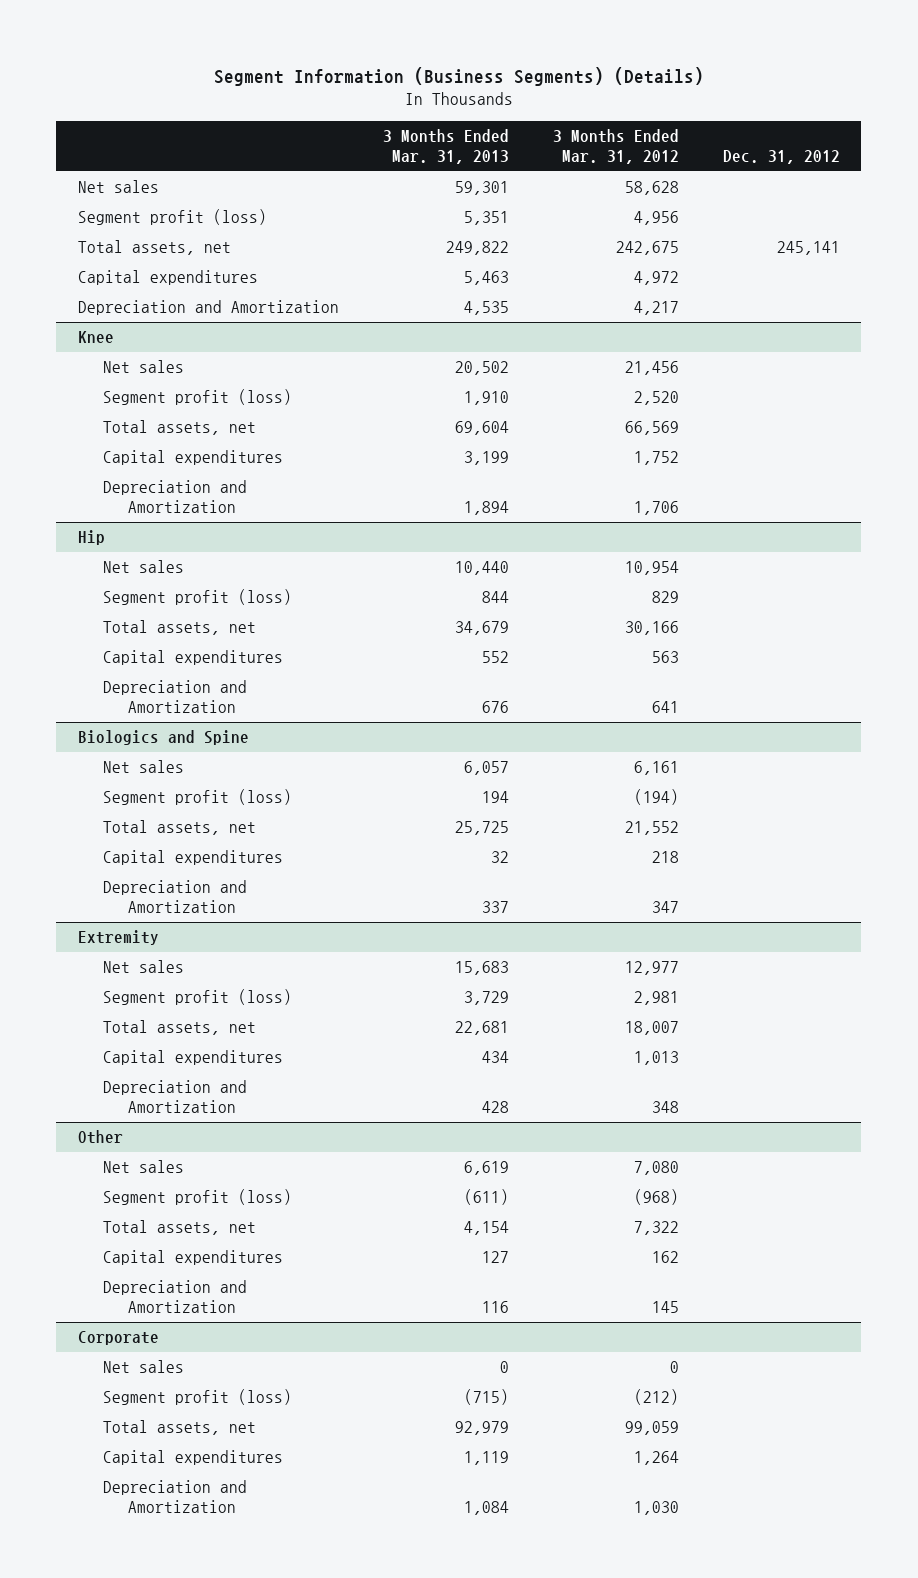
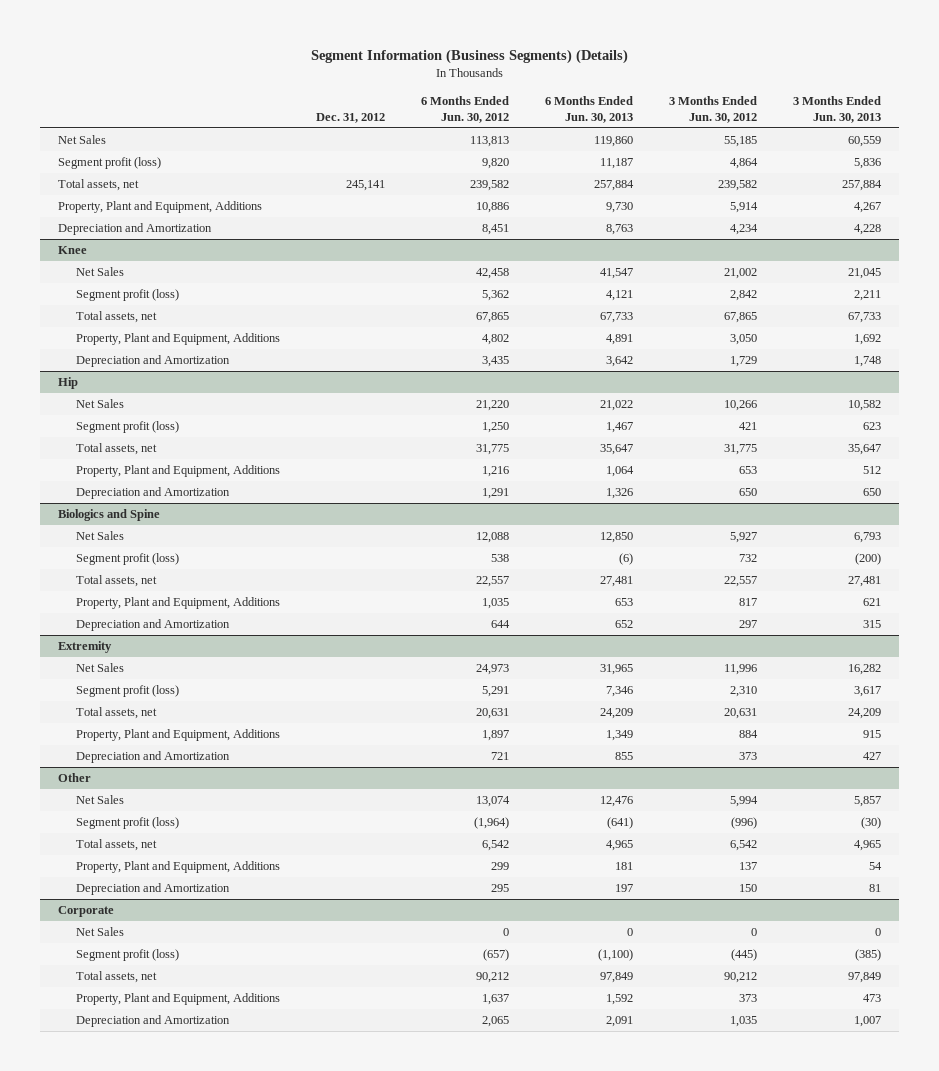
- | 3 Months Ended Mar. 31, 2013 | 3 Months Ended Mar. 31, 2012 | Dec. 31, 2012
+ | Dec. 31, 2012 | 6 Months Ended Jun. 30, 2012 | 6 Months Ended Jun. 30, 2013 | 3 Months Ended Jun. 30, 2012 | 3 Months Ended Jun. 30, 2013
- Net sales | 59,301 | 58,628 |
+ Net Sales | | 113,813 | 119,860 | 55,185 | 60,559
- Capital expenditures | 5,463 | 4,972 |
+ Property, Plant and Equipment, Additions | | 10,886 | 9,730 | 5,914 | 4,267
@ Knee
- Net sales | 20,502 | 21,456 |
+ Net Sales | | 42,458 | 41,547 | 21,002 | 21,045
- Capital expenditures | 3,199 | 1,752 |
+ Property, Plant and Equipment, Additions | | 4,802 | 4,891 | 3,050 | 1,692
@ Hip
- Net sales | 10,440 | 10,954 |
+ Net Sales | | 21,220 | 21,022 | 10,266 | 10,582
- Capital expenditures | 552 | 563 |
+ Property, Plant and Equipment, Additions | | 1,216 | 1,064 | 653 | 512
@ Biologics and Spine
- Net sales | 6,057 | 6,161 |
+ Net Sales | | 12,088 | 12,850 | 5,927 | 6,793
- Capital expenditures | 32 | 218 |
+ Property, Plant and Equipment, Additions | | 1,035 | 653 | 817 | 621
@ Extremity
- Net sales | 15,683 | 12,977 |
+ Net Sales | | 24,973 | 31,965 | 11,996 | 16,282
- Capital expenditures | 434 | 1,013 |
+ Property, Plant and Equipment, Additions | | 1,897 | 1,349 | 884 | 915
@ Other
- Net sales | 6,619 | 7,080 |
+ Net Sales | | 13,074 | 12,476 | 5,994 | 5,857
- Capital expenditures | 127 | 162 |
+ Property, Plant and Equipment, Additions | | 299 | 181 | 137 | 54
@ Corporate
- Net sales | 0 | 0 |
+ Net Sales | | 0 | 0 | 0 | 0
- Capital expenditures | 1,119 | 1,264 |
+ Property, Plant and Equipment, Additions | | 1,637 | 1,592 | 373 | 473

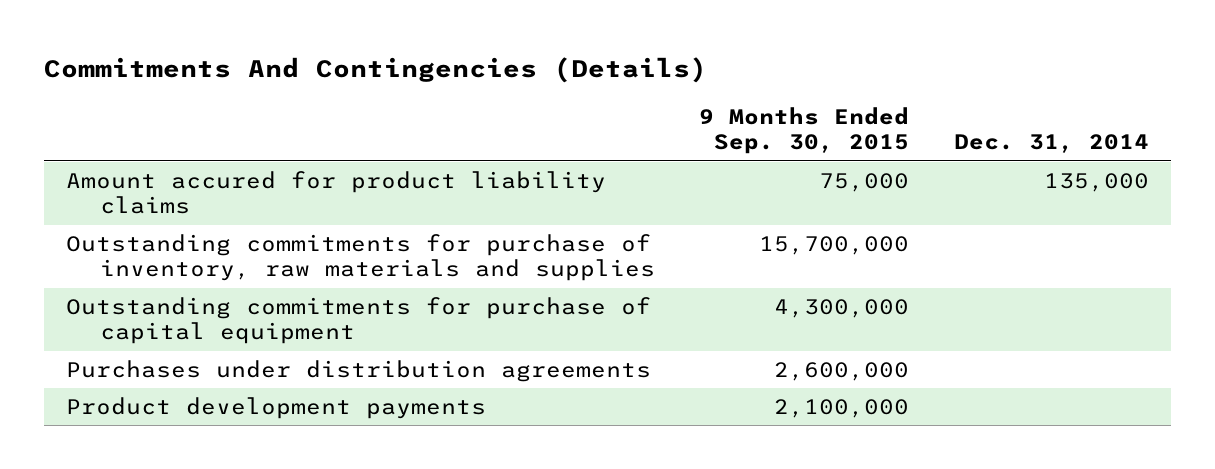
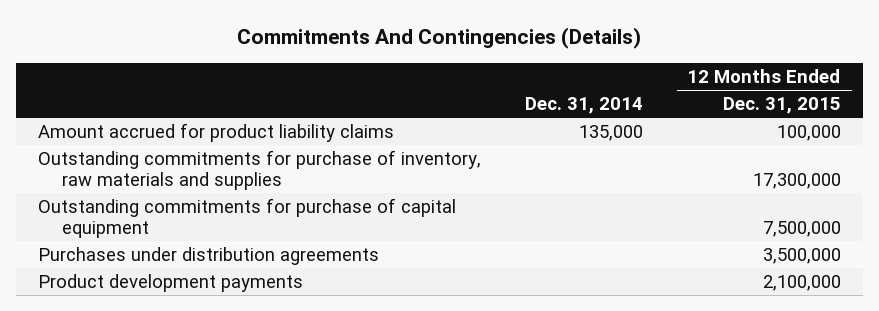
- | 9 Months Ended Sep. 30, 2015 | Dec. 31, 2014
+ | Dec. 31, 2014 | 12 Months Ended Dec. 31, 2015
- Amount accured for product liability claims | 75,000 | 135,000
+ Amount accrued for product liability claims | 135,000 | 100,000

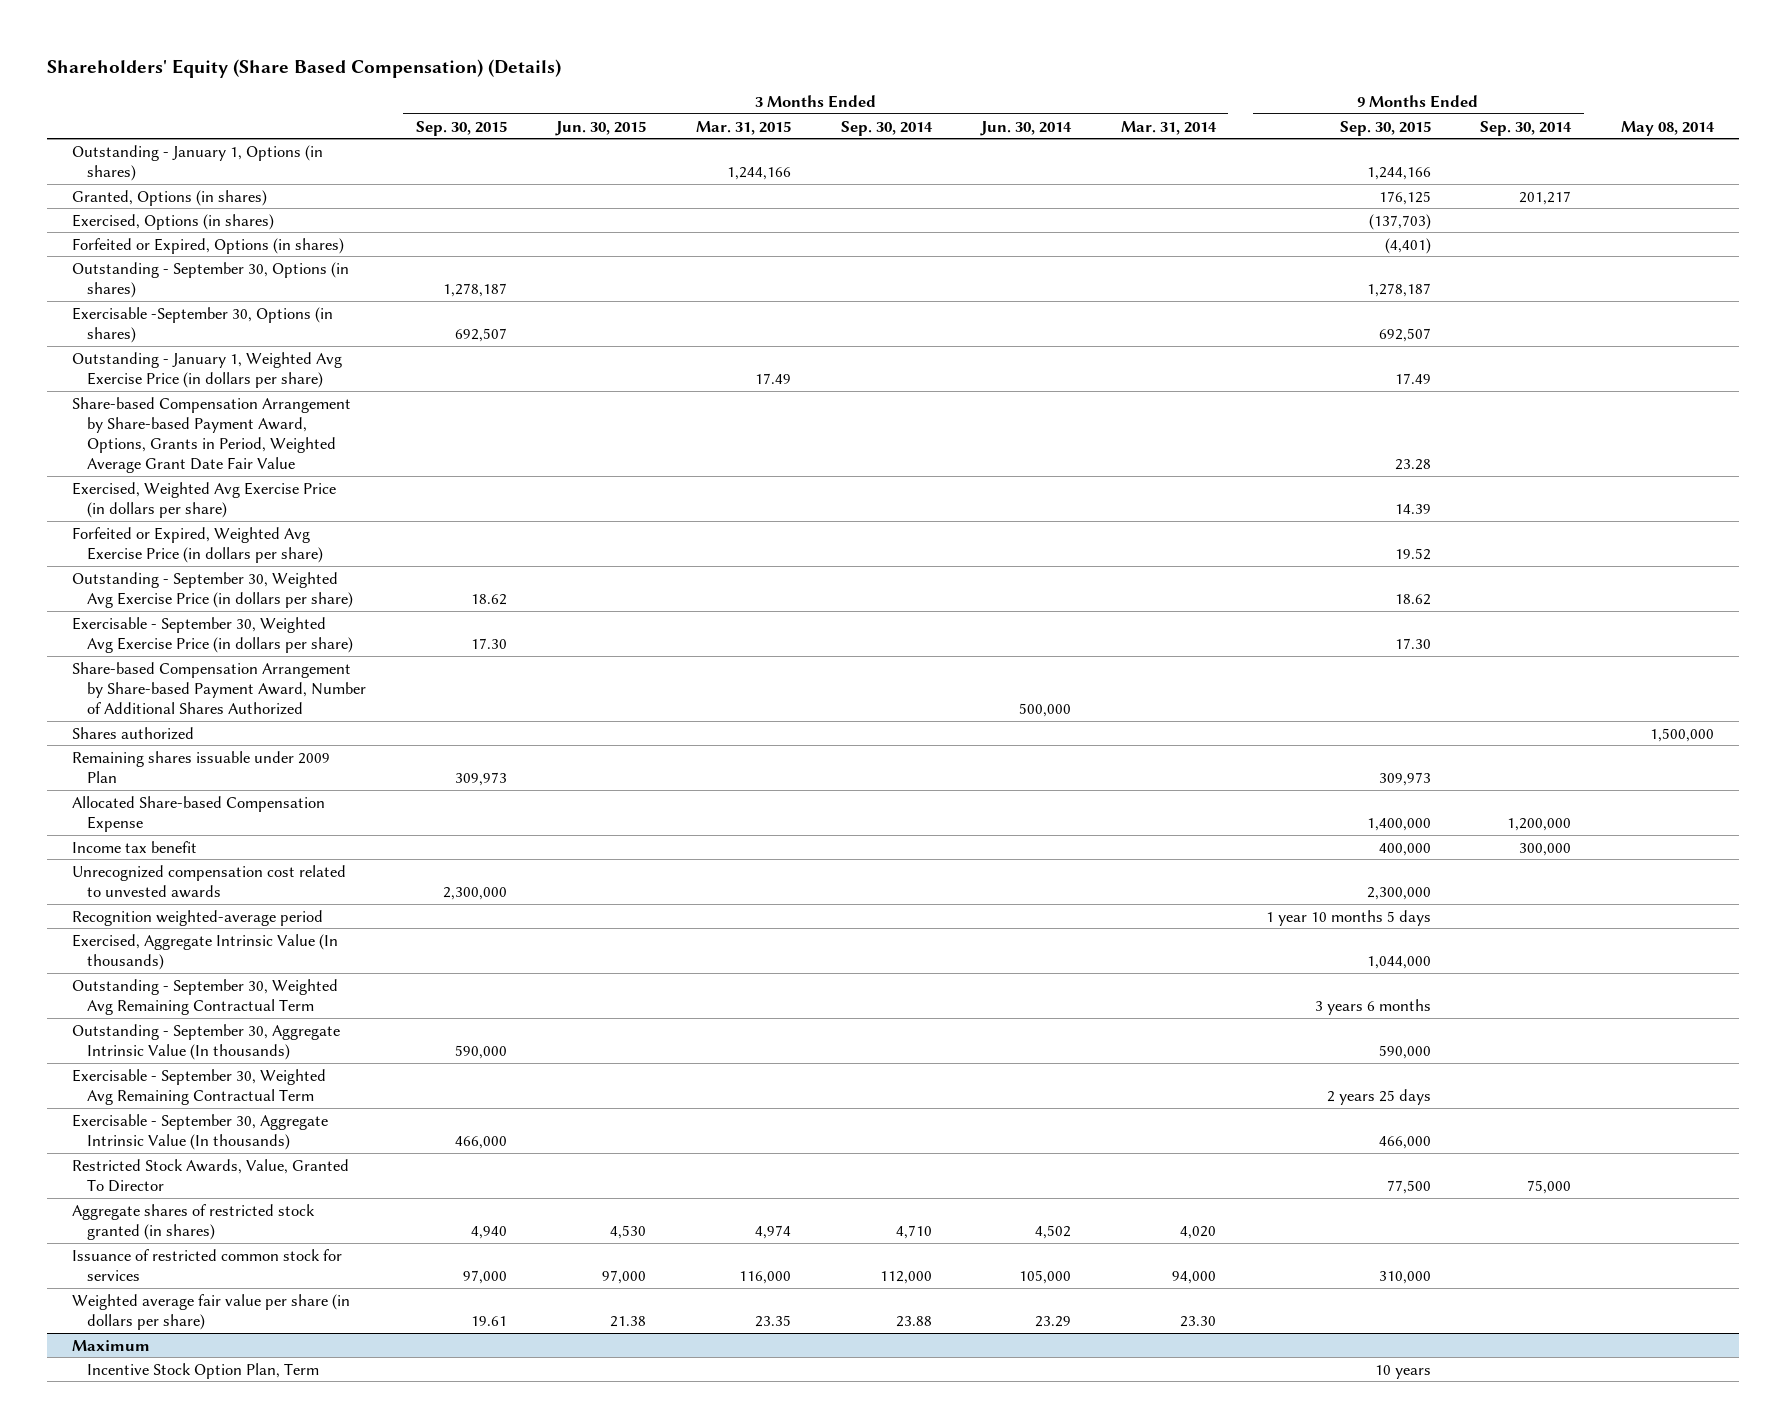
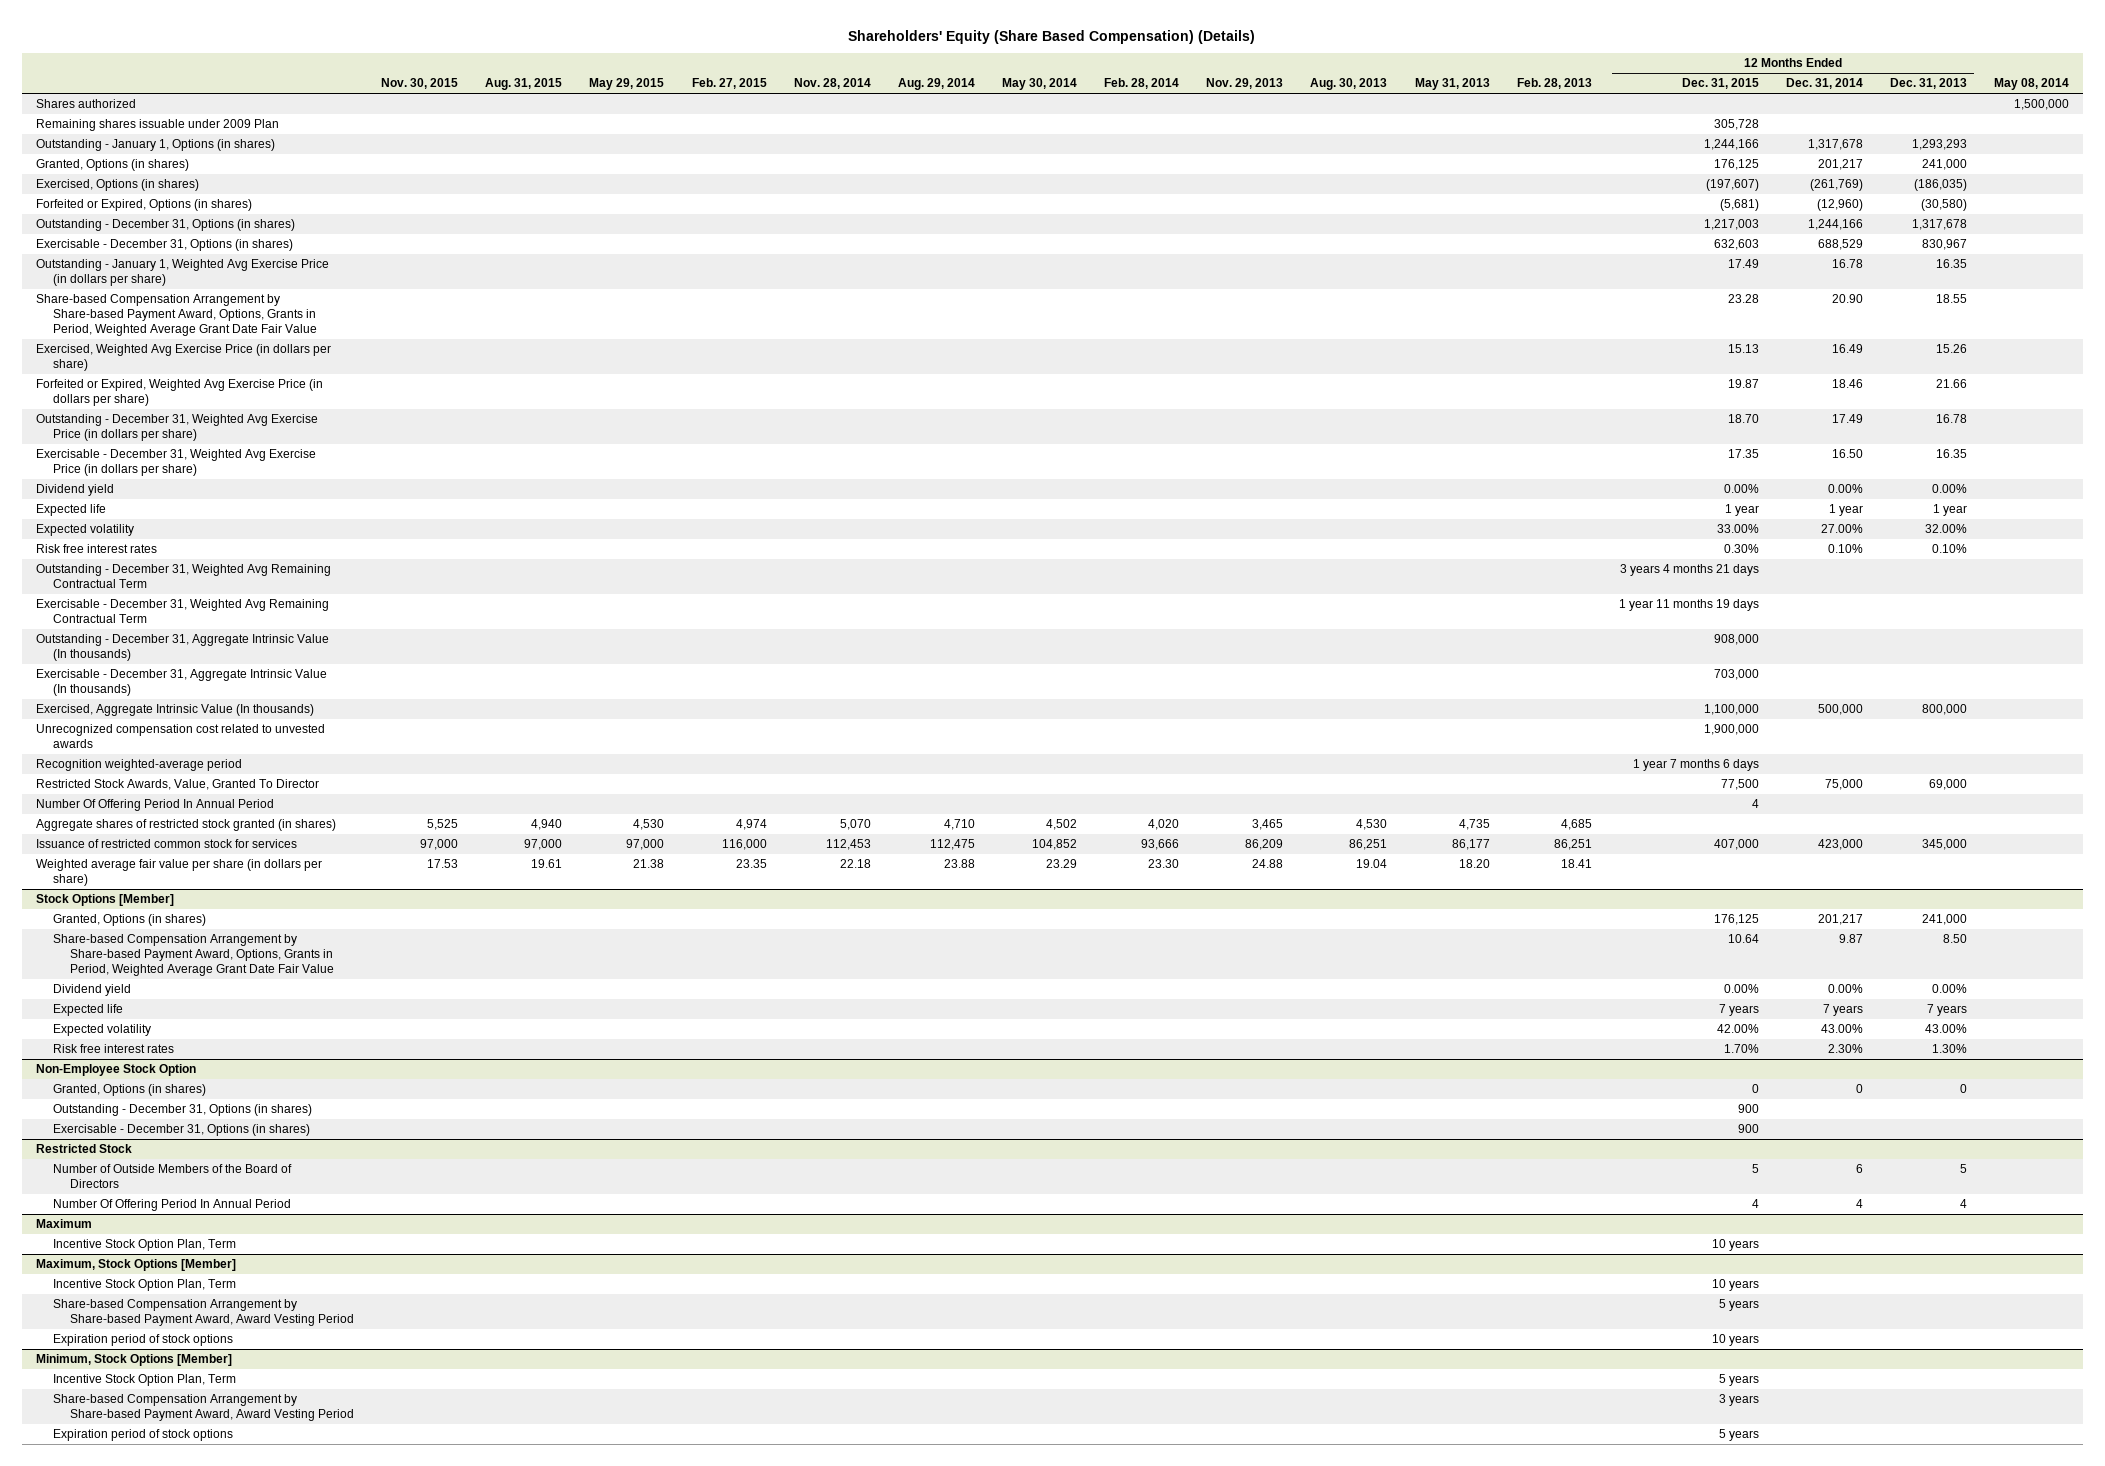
- | 3 Months Ended Sep. 30, 2015 | 3 Months Ended Jun. 30, 2015 | 3 Months Ended Mar. 31, 2015 | 3 Months Ended Sep. 30, 2014 | 3 Months Ended Jun. 30, 2014 | 3 Months Ended Mar. 31, 2014 | 9 Months Ended Sep. 30, 2015 | 9 Months Ended Sep. 30, 2014 | May 08, 2014
+ | Nov. 30, 2015 | Aug. 31, 2015 | May 29, 2015 | Feb. 27, 2015 | Nov. 28, 2014 | Aug. 29, 2014 | May 30, 2014 | Feb. 28, 2014 | Nov. 29, 2013 | Aug. 30, 2013 | May 31, 2013 | Feb. 28, 2013 | 12 Months Ended Dec. 31, 2015 | 12 Months Ended Dec. 31, 2014 | 12 Months Ended Dec. 31, 2013 | May 08, 2014
moved up: Shares authorized | | | | | | | | | | | | | | | | 1,500,000
moved up: Remaining shares issuable under 2009 Plan | | | | | | | | | | | | | 305,728 | | |
- Outstanding - September 30, Options (in shares) | 1,278,187 | | | | | | 1,278,187 | |
- Exercisable -September 30, Options (in shares) | 692,507 | | | | | | 692,507 | |
+ Outstanding - December 31, Options (in shares) | | | | | | | | | | | | | 1,217,003 | 1,244,166 | 1,317,678 |
+ Exercisable - December 31, Options (in shares) | | | | | | | | | | | | | 632,603 | 688,529 | 830,967 |
- Outstanding - September 30, Weighted Avg Exercise Price (in dollars per share) | 18.62 | | | | | | 18.62 | |
- Exercisable - September 30, Weighted Avg Exercise Price (in dollars per share) | 17.30 | | | | | | 17.30 | |
- Share-based Compensation Arrangement by Share-based Payment Award, Number of Additional Shares Authorized | | | | | 500,000 | | | |
- Allocated Share-based Compensation Expense | | | | | | | 1,400,000 | 1,200,000 |
- Income tax benefit | | | | | | | 400,000 | 300,000 |
+ Outstanding - December 31, Weighted Avg Exercise Price (in dollars per share) | | | | | | | | | | | | | 18.70 | 17.49 | 16.78 |
+ Exercisable - December 31, Weighted Avg Exercise Price (in dollars per share) | | | | | | | | | | | | | 17.35 | 16.50 | 16.35 |
+ Dividend yield | | | | | | | | | | | | | 0.00% | 0.00% | 0.00% |
+ Expected life | | | | | | | | | | | | | 1 year | 1 year | 1 year |
+ Expected volatility | | | | | | | | | | | | | 33.00% | 27.00% | 32.00% |
+ Risk free interest rates | | | | | | | | | | | | | 0.30% | 0.10% | 0.10% |
+ Outstanding - December 31, Weighted Avg Remaining Contractual Term | | | | | | | | | | | | | 3 years 4 months 21 days | | |
+ Exercisable - December 31, Weighted Avg Remaining Contractual Term | | | | | | | | | | | | | 1 year 11 months 19 days | | |
+ Outstanding - December 31, Aggregate Intrinsic Value (In thousands) | | | | | | | | | | | | | 908,000 | | |
+ Exercisable - December 31, Aggregate Intrinsic Value (In thousands) | | | | | | | | | | | | | 703,000 | | |
moved up: Exercised, Aggregate Intrinsic Value (In thousands) | | | | | | | | | | | | | 1,100,000 | 500,000 | 800,000 |
- Outstanding - September 30, Weighted Avg Remaining Contractual Term | | | | | | | 3 years 6 months | |
- Outstanding - September 30, Aggregate Intrinsic Value (In thousands) | 590,000 | | | | | | 590,000 | |
- Exercisable - September 30, Weighted Avg Remaining Contractual Term | | | | | | | 2 years 25 days | |
- Exercisable - September 30, Aggregate Intrinsic Value (In thousands) | 466,000 | | | | | | 466,000 | |
+ Number Of Offering Period In Annual Period | | | | | | | | | | | | | 4 | | |
+ Stock Options [Member]
+ Granted, Options (in shares) | | | | | | | | | | | | | 176,125 | 201,217 | 241,000 |
+ Share-based Compensation Arrangement by Share-based Payment Award, Options, Grants in Period, Weighted Average Grant Date Fair Value | | | | | | | | | | | | | 10.64 | 9.87 | 8.50 |
+ Dividend yield | | | | | | | | | | | | | 0.00% | 0.00% | 0.00% |
+ Expected life | | | | | | | | | | | | | 7 years | 7 years | 7 years |
+ Expected volatility | | | | | | | | | | | | | 42.00% | 43.00% | 43.00% |
+ Risk free interest rates | | | | | | | | | | | | | 1.70% | 2.30% | 1.30% |
+ Non-Employee Stock Option
+ Granted, Options (in shares) | | | | | | | | | | | | | 0 | 0 | 0 |
+ Outstanding - December 31, Options (in shares) | | | | | | | | | | | | | 900 | | |
+ Exercisable - December 31, Options (in shares) | | | | | | | | | | | | | 900 | | |
+ Restricted Stock
+ Number of Outside Members of the Board of Directors | | | | | | | | | | | | | 5 | 6 | 5 |
+ Number Of Offering Period In Annual Period | | | | | | | | | | | | | 4 | 4 | 4 |
+ Maximum, Stock Options [Member]
+ Incentive Stock Option Plan, Term | | | | | | | | | | | | | 10 years | | |
+ Share-based Compensation Arrangement by Share-based Payment Award, Award Vesting Period | | | | | | | | | | | | | 5 years | | |
+ Expiration period of stock options | | | | | | | | | | | | | 10 years | | |
+ Minimum, Stock Options [Member]
+ Incentive Stock Option Plan, Term | | | | | | | | | | | | | 5 years | | |
+ Share-based Compensation Arrangement by Share-based Payment Award, Award Vesting Period | | | | | | | | | | | | | 3 years | | |
+ Expiration period of stock options | | | | | | | | | | | | | 5 years | | |

